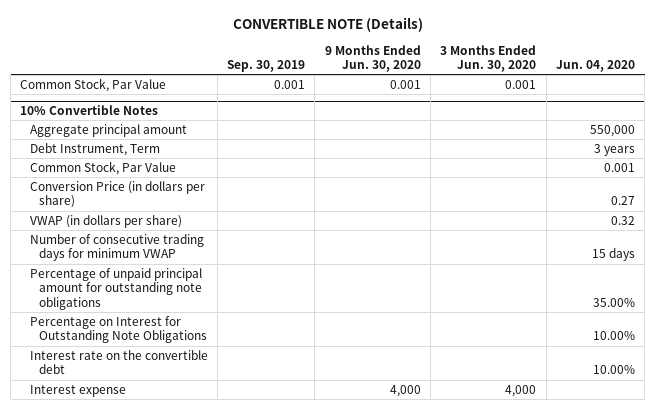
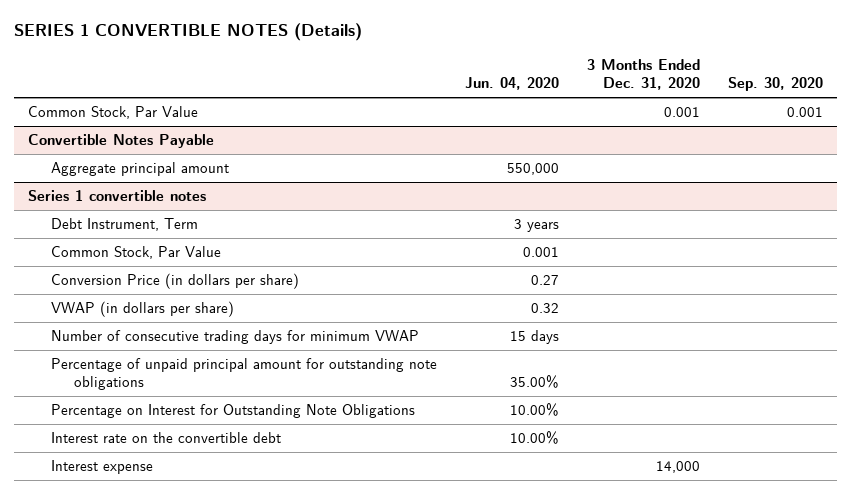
- CONVERTIBLE NOTE (Details)
+ SERIES 1 CONVERTIBLE NOTES (Details)
- | Sep. 30, 2019 | 9 Months Ended Jun. 30, 2020 | 3 Months Ended Jun. 30, 2020 | Jun. 04, 2020
+ | Jun. 04, 2020 | 3 Months Ended Dec. 31, 2020 | Sep. 30, 2020
- 10% Convertible Notes
+ Convertible Notes Payable
+ Series 1 convertible notes

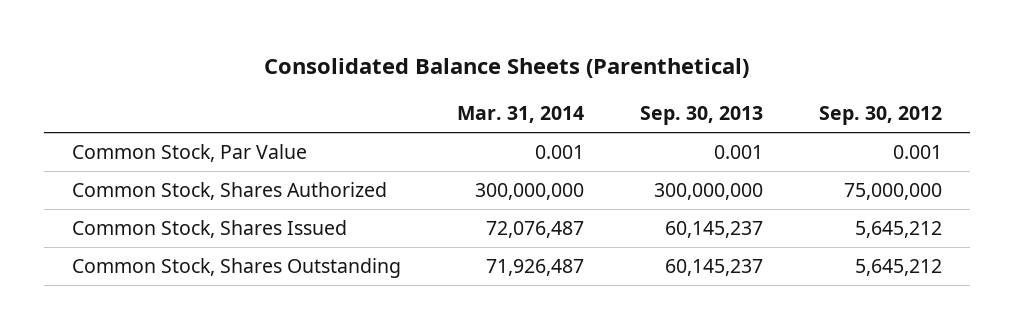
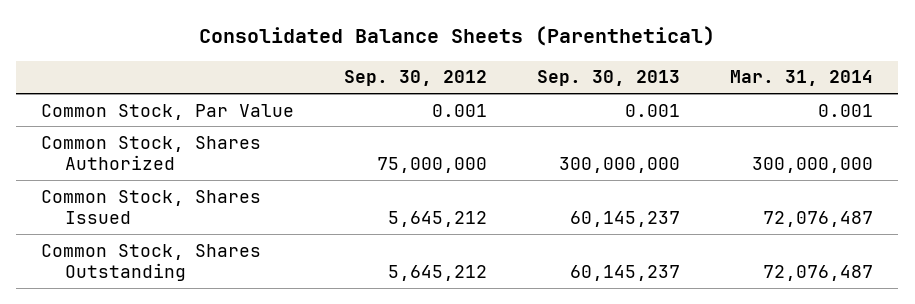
- | Mar. 31, 2014 | Sep. 30, 2013 | Sep. 30, 2012
+ | Sep. 30, 2012 | Sep. 30, 2013 | Mar. 31, 2014
- Common Stock, Shares Outstanding | 71,926,487 | 60,145,237 | 5,645,212
+ Common Stock, Shares Outstanding | 5,645,212 | 60,145,237 | 72,076,487

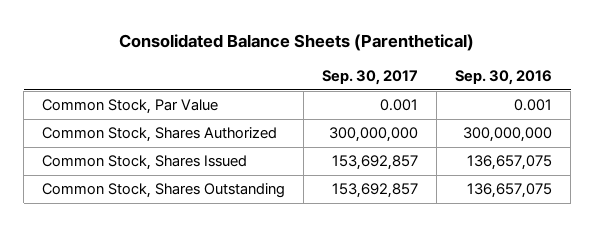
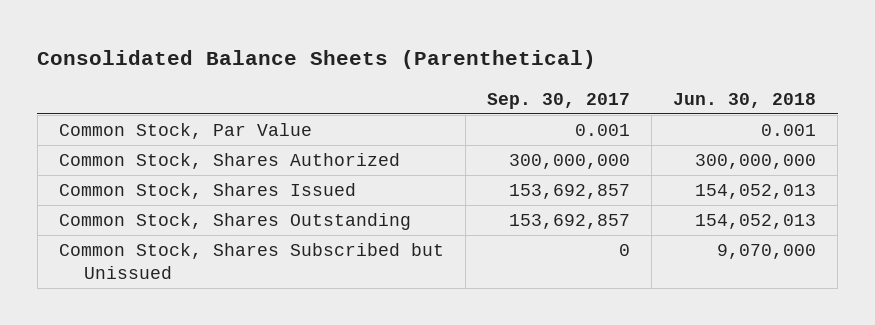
- | Sep. 30, 2017 | Sep. 30, 2016
+ | Sep. 30, 2017 | Jun. 30, 2018
+ Common Stock, Shares Subscribed but Unissued | 0 | 9,070,000

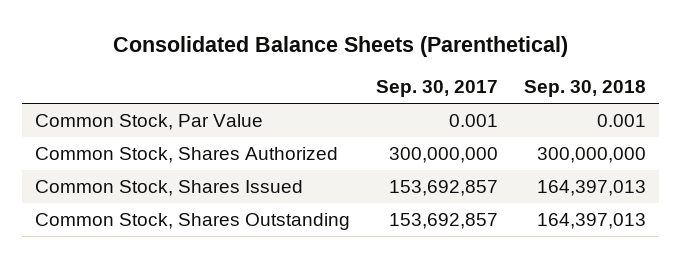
- | Sep. 30, 2017 | Jun. 30, 2018
+ | Sep. 30, 2017 | Sep. 30, 2018
- Common Stock, Shares Subscribed but Unissued | 0 | 9,070,000

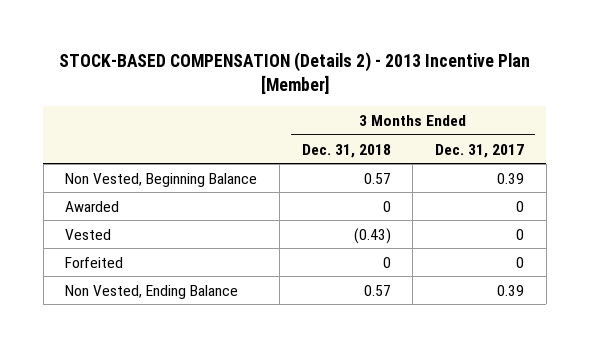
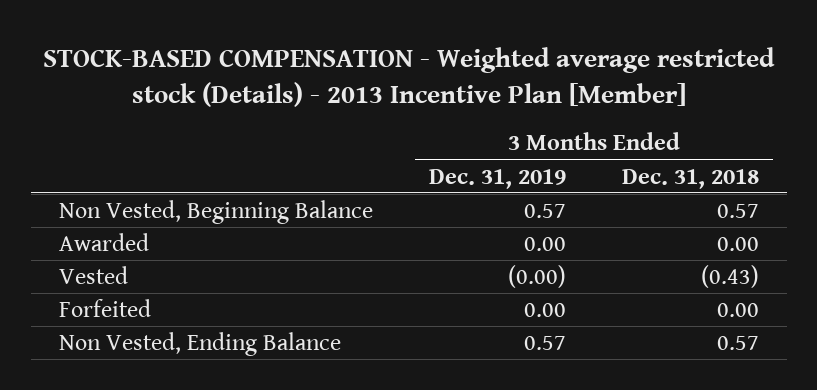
- STOCK-BASED COMPENSATION (Details 2) - 2013 Incentive Plan [Member]
+ STOCK-BASED COMPENSATION - Weighted average restricted stock (Details) - 2013 Incentive Plan [Member]
- | 3 Months Ended Dec. 31, 2018 | 3 Months Ended Dec. 31, 2017
+ | 3 Months Ended Dec. 31, 2019 | 3 Months Ended Dec. 31, 2018
- Awarded | 0 | 0
+ Awarded | 0.00 | 0.00
- Forfeited | 0 | 0
+ Forfeited | 0.00 | 0.00

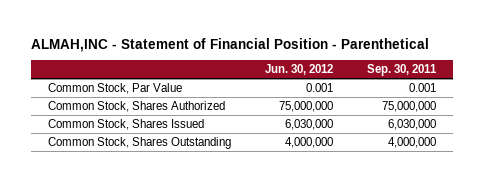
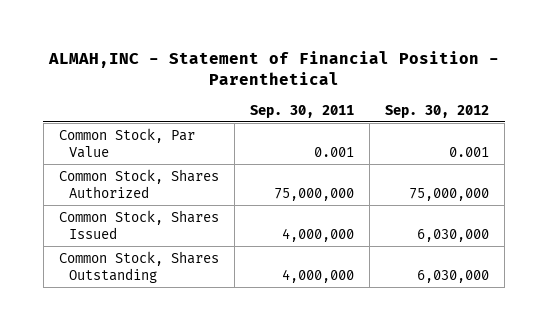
- | Jun. 30, 2012 | Sep. 30, 2011
+ | Sep. 30, 2011 | Sep. 30, 2012
- Common Stock, Shares Issued | 6,030,000 | 6,030,000
+ Common Stock, Shares Issued | 4,000,000 | 6,030,000

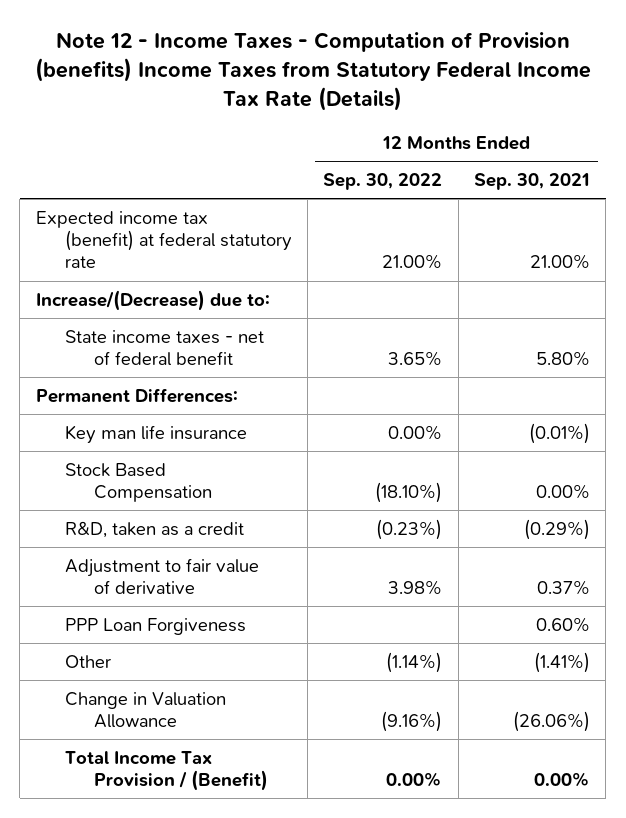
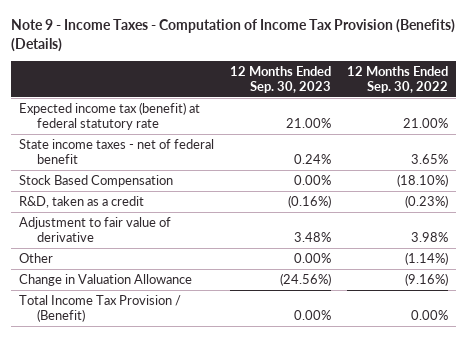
- Note 12 - Income Taxes - Computation of Provision (benefits) Income Taxes from Statutory Federal Income Tax Rate (Details)
+ Note 9 - Income Taxes - Computation of Income Tax Provision (Benefits) (Details)
- | 12 Months Ended Sep. 30, 2022 | 12 Months Ended Sep. 30, 2021
+ | 12 Months Ended Sep. 30, 2023 | 12 Months Ended Sep. 30, 2022
- Increase/(Decrease) due to:
- Permanent Differences:
- Key man life insurance | 0.00% | (0.01%)
- PPP Loan Forgiveness | | 0.60%

